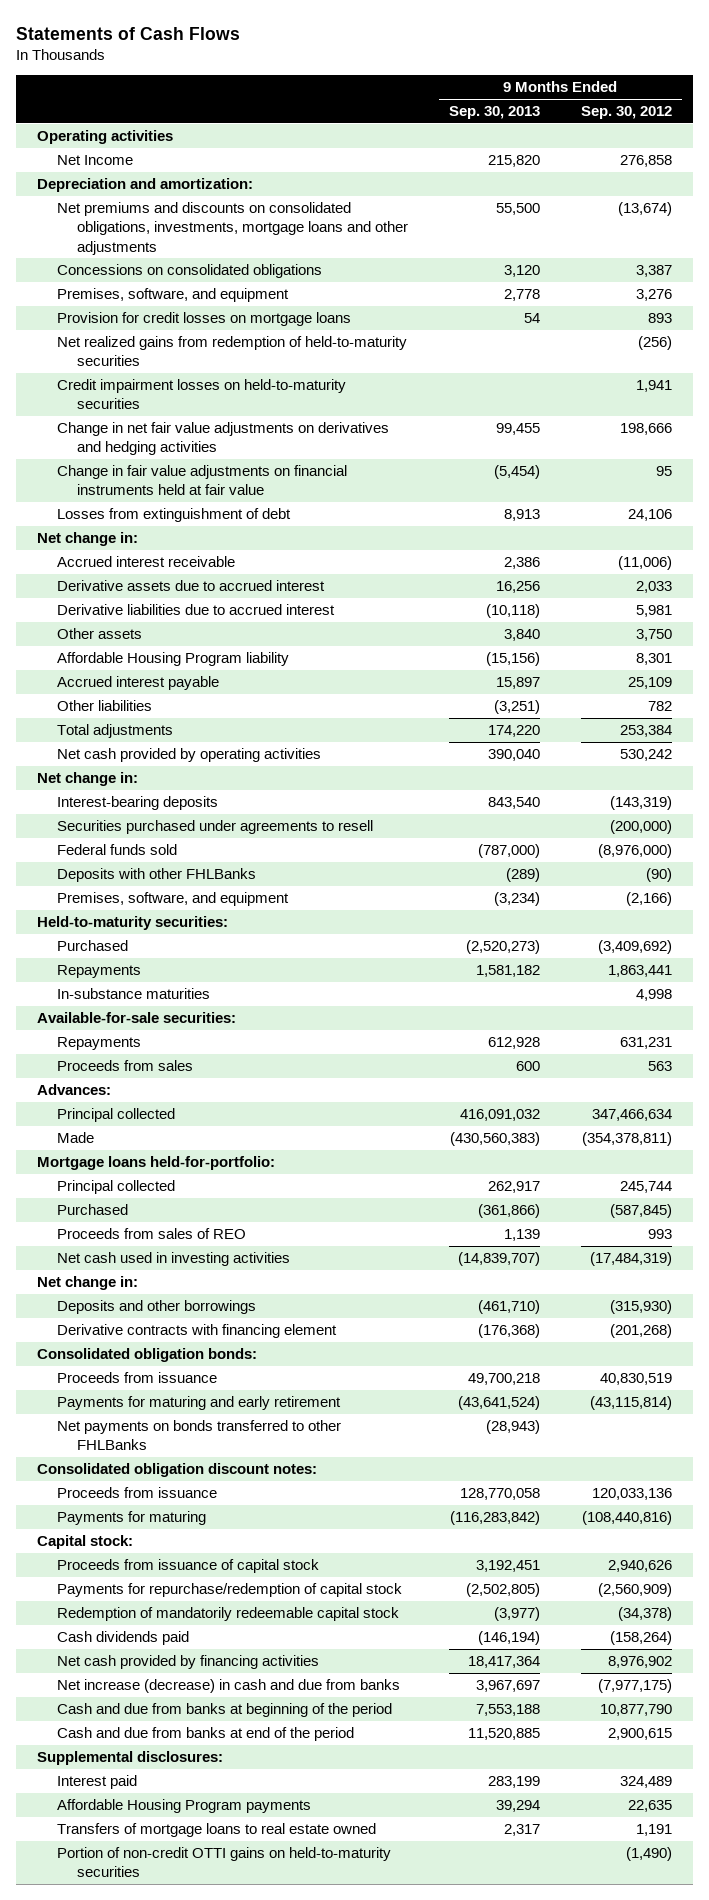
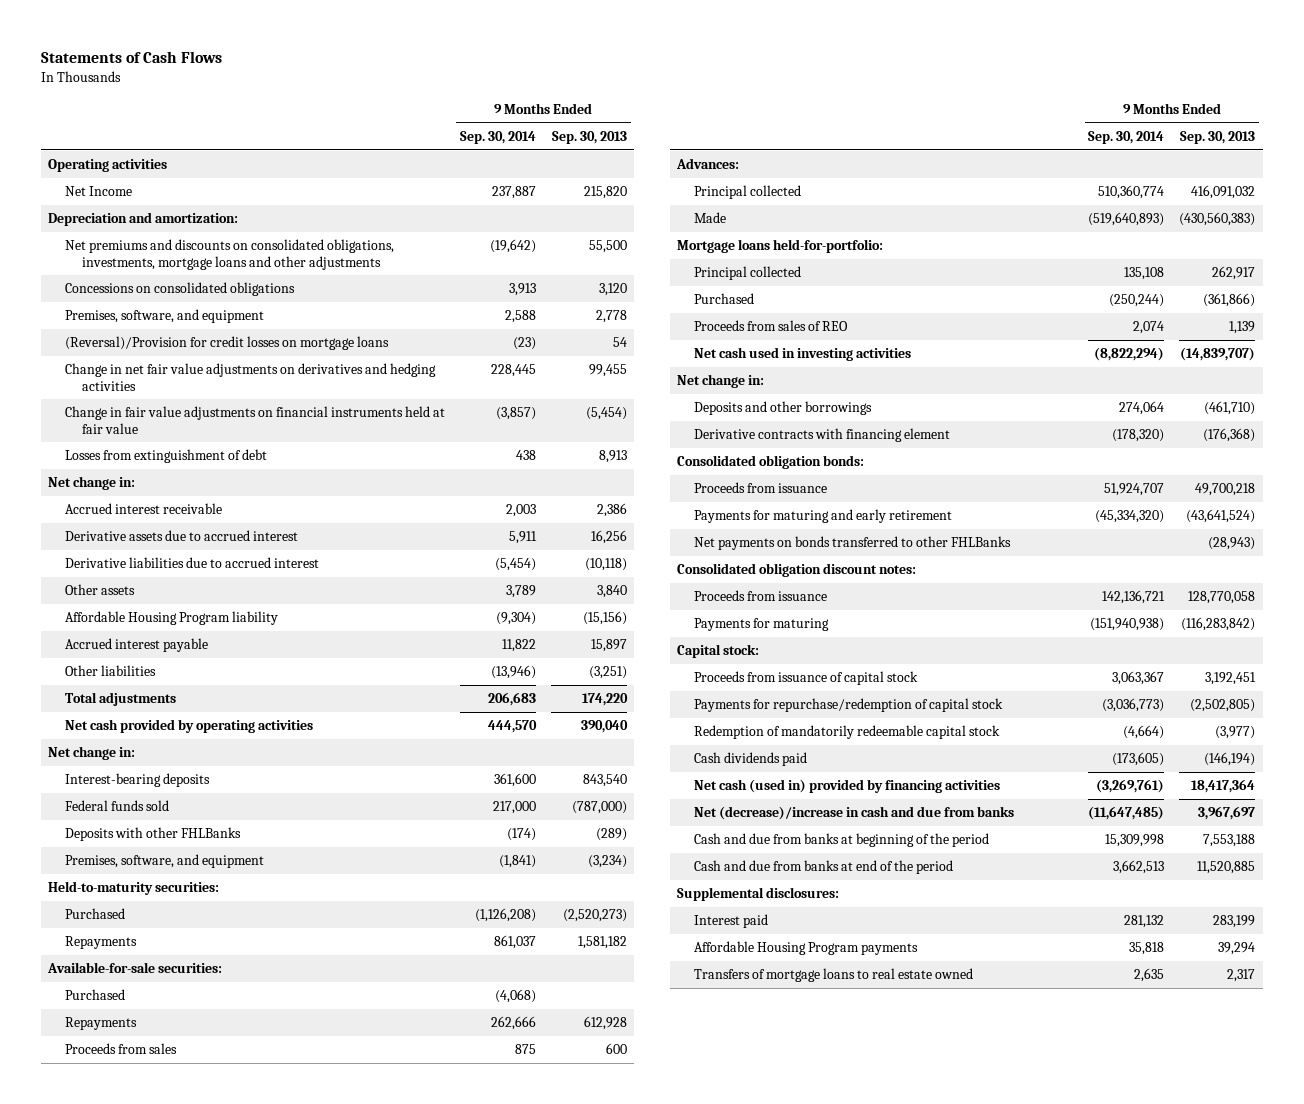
- | 9 Months Ended Sep. 30, 2013 | 9 Months Ended Sep. 30, 2012
+ | 9 Months Ended Sep. 30, 2014 | 9 Months Ended Sep. 30, 2013
- Provision for credit losses on mortgage loans | 54 | 893
- Net realized gains from redemption of held-to-maturity securities | | (256)
- Credit impairment losses on held-to-maturity securities | | 1,941
+ (Reversal)/Provision for credit losses on mortgage loans | (23) | 54
- Securities purchased under agreements to resell | | (200,000)
- In-substance maturities | | 4,998
+ Purchased | (4,068) |
- Net cash provided by financing activities | 18,417,364 | 8,976,902
- Net increase (decrease) in cash and due from banks | 3,967,697 | (7,977,175)
+ Net cash (used in) provided by financing activities | (3,269,761) | 18,417,364
+ Net (decrease)/increase in cash and due from banks | (11,647,485) | 3,967,697
- Portion of non-credit OTTI gains on held-to-maturity securities | | (1,490)

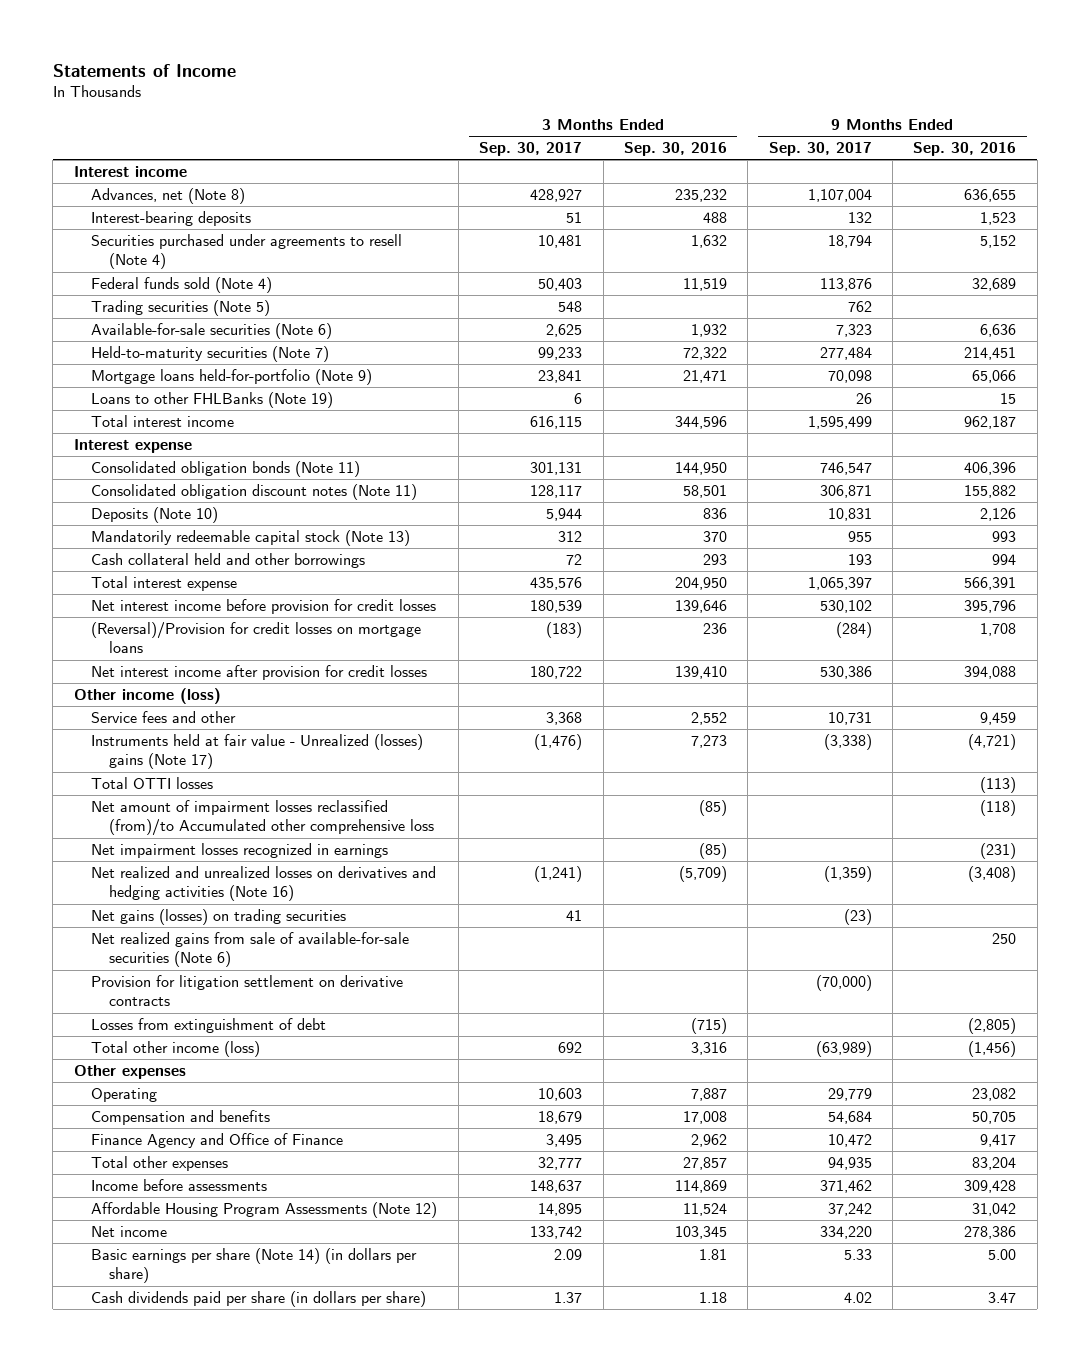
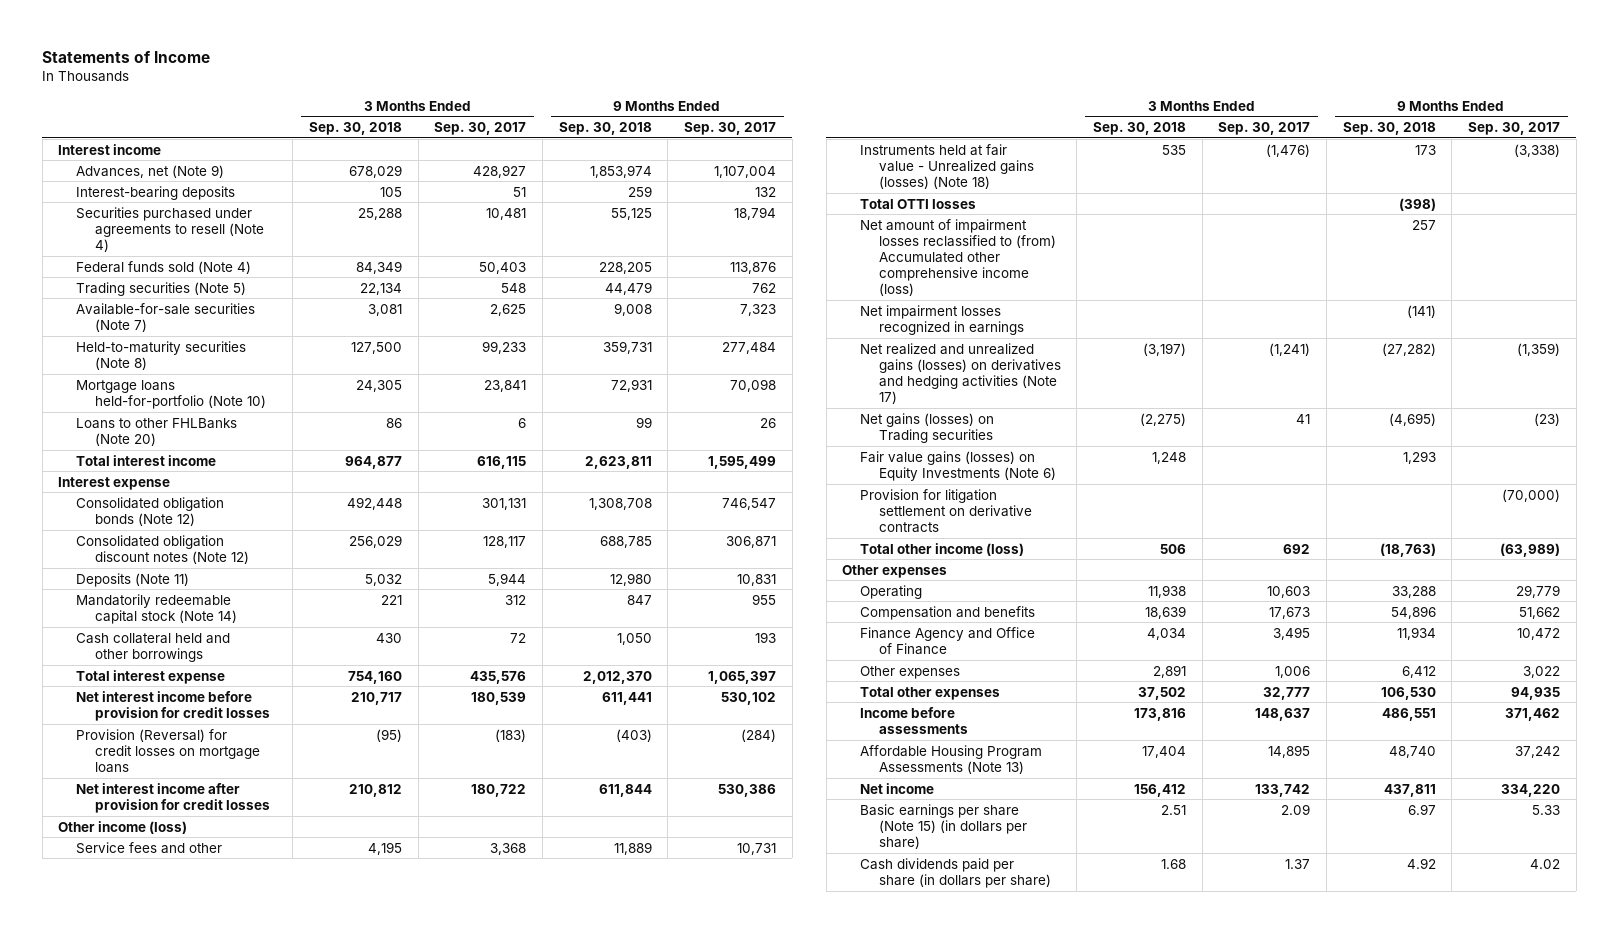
- | 3 Months Ended Sep. 30, 2017 | 3 Months Ended Sep. 30, 2016 | 9 Months Ended Sep. 30, 2017 | 9 Months Ended Sep. 30, 2016
+ | 3 Months Ended Sep. 30, 2018 | 3 Months Ended Sep. 30, 2017 | 9 Months Ended Sep. 30, 2018 | 9 Months Ended Sep. 30, 2017
- Advances, net (Note 8) | 428,927 | 235,232 | 1,107,004 | 636,655
+ Advances, net (Note 9) | 678,029 | 428,927 | 1,853,974 | 1,107,004
- Available-for-sale securities (Note 6) | 2,625 | 1,932 | 7,323 | 6,636
- Held-to-maturity securities (Note 7) | 99,233 | 72,322 | 277,484 | 214,451
- Mortgage loans held-for-portfolio (Note 9) | 23,841 | 21,471 | 70,098 | 65,066
- Loans to other FHLBanks (Note 19) | 6 | | 26 | 15
+ Available-for-sale securities (Note 7) | 3,081 | 2,625 | 9,008 | 7,323
+ Held-to-maturity securities (Note 8) | 127,500 | 99,233 | 359,731 | 277,484
+ Mortgage loans held-for-portfolio (Note 10) | 24,305 | 23,841 | 72,931 | 70,098
+ Loans to other FHLBanks (Note 20) | 86 | 6 | 99 | 26
- Consolidated obligation bonds (Note 11) | 301,131 | 144,950 | 746,547 | 406,396
- Consolidated obligation discount notes (Note 11) | 128,117 | 58,501 | 306,871 | 155,882
- Deposits (Note 10) | 5,944 | 836 | 10,831 | 2,126
- Mandatorily redeemable capital stock (Note 13) | 312 | 370 | 955 | 993
+ Consolidated obligation bonds (Note 12) | 492,448 | 301,131 | 1,308,708 | 746,547
+ Consolidated obligation discount notes (Note 12) | 256,029 | 128,117 | 688,785 | 306,871
+ Deposits (Note 11) | 5,032 | 5,944 | 12,980 | 10,831
+ Mandatorily redeemable capital stock (Note 14) | 221 | 312 | 847 | 955
- (Reversal)/Provision for credit losses on mortgage loans | (183) | 236 | (284) | 1,708
+ Provision (Reversal) for credit losses on mortgage loans | (95) | (183) | (403) | (284)
- Instruments held at fair value - Unrealized (losses) gains (Note 17) | (1,476) | 7,273 | (3,338) | (4,721)
+ Instruments held at fair value - Unrealized gains (losses) (Note 18) | 535 | (1,476) | 173 | (3,338)
- Net amount of impairment losses reclassified (from)/to Accumulated other comprehensive loss | | (85) | | (118)
+ Net amount of impairment losses reclassified to (from) Accumulated other comprehensive income (loss) | | | 257 |
- Net realized and unrealized losses on derivatives and hedging activities (Note 16) | (1,241) | (5,709) | (1,359) | (3,408)
- Net gains (losses) on trading securities | 41 | | (23) |
- Net realized gains from sale of available-for-sale securities (Note 6) | | | | 250
+ Net realized and unrealized gains (losses) on derivatives and hedging activities (Note 17) | (3,197) | (1,241) | (27,282) | (1,359)
+ Net gains (losses) on Trading securities | (2,275) | 41 | (4,695) | (23)
+ Fair value gains (losses) on Equity Investments (Note 6) | 1,248 | | 1,293 |
- Losses from extinguishment of debt | | (715) | | (2,805)
- Compensation and benefits | 18,679 | 17,008 | 54,684 | 50,705
+ Compensation and benefits | 18,639 | 17,673 | 54,896 | 51,662
+ Other expenses | 2,891 | 1,006 | 6,412 | 3,022
- Affordable Housing Program Assessments (Note 12) | 14,895 | 11,524 | 37,242 | 31,042
+ Affordable Housing Program Assessments (Note 13) | 17,404 | 14,895 | 48,740 | 37,242
- Basic earnings per share (Note 14) (in dollars per share) | 2.09 | 1.81 | 5.33 | 5.00
+ Basic earnings per share (Note 15) (in dollars per share) | 2.51 | 2.09 | 6.97 | 5.33

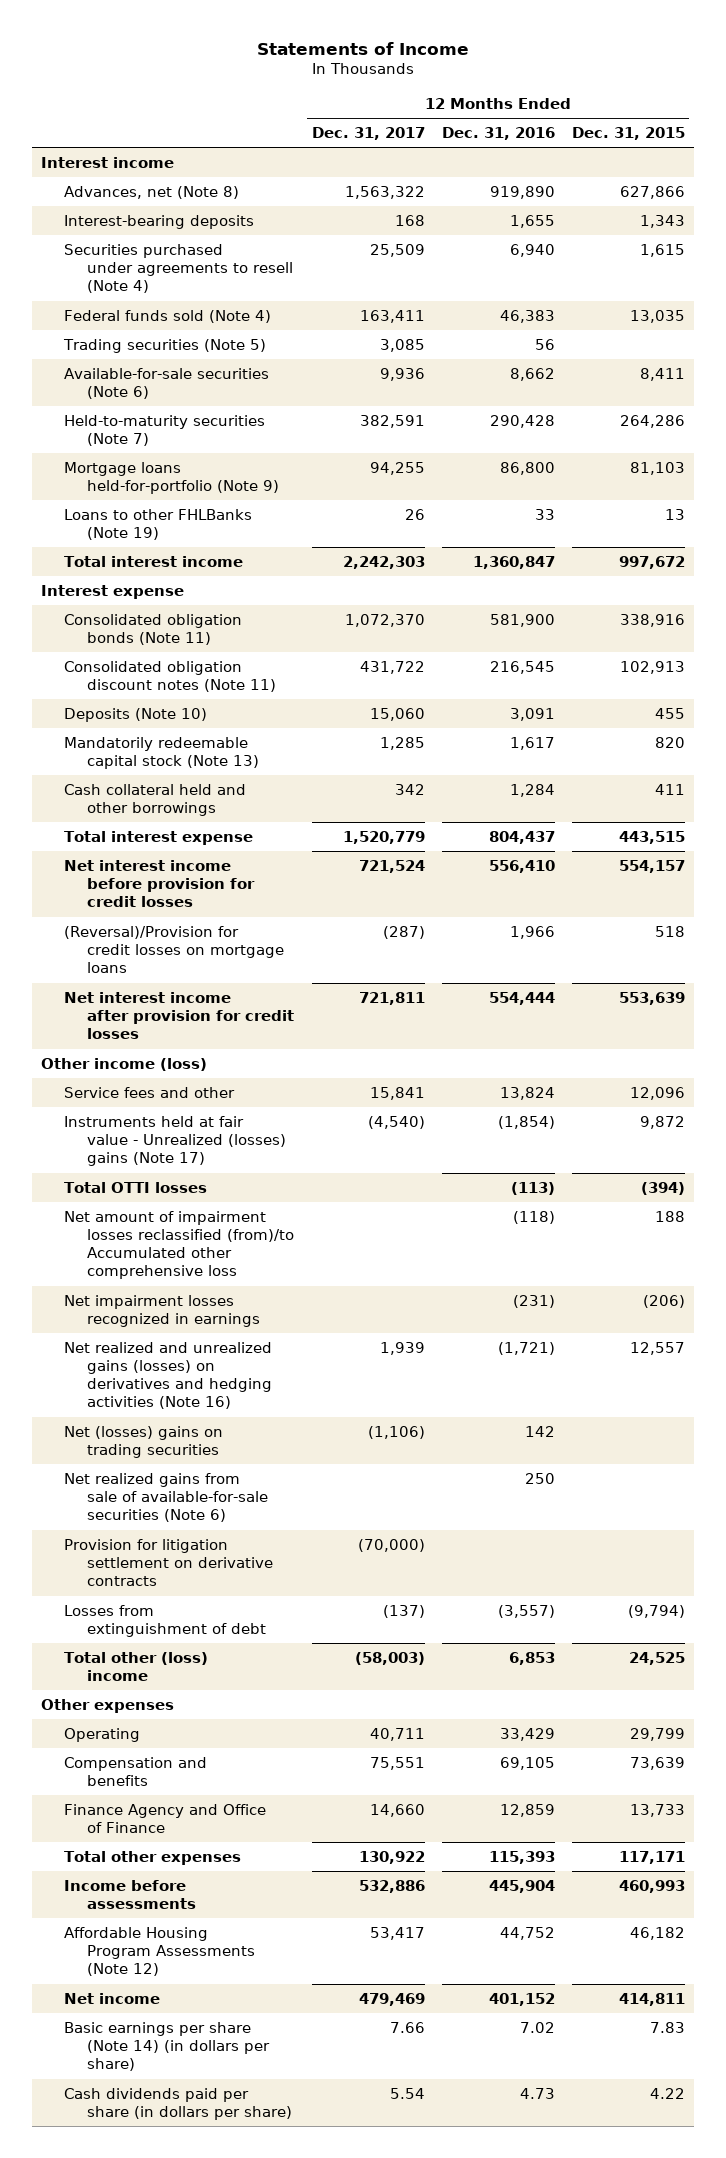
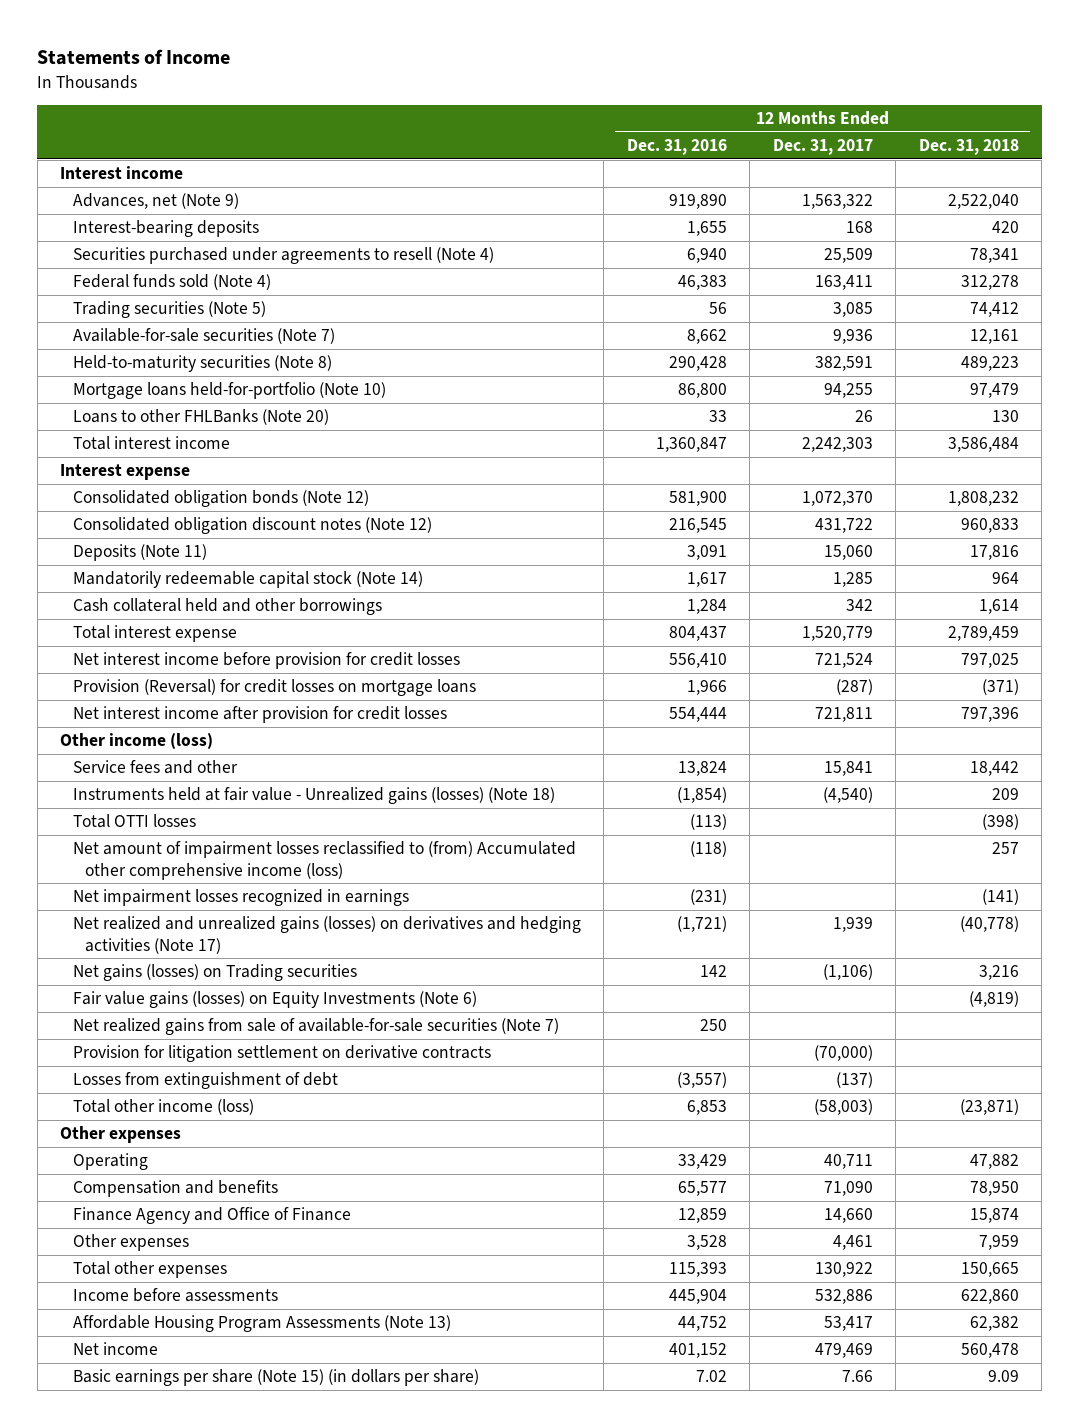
- | 12 Months Ended Dec. 31, 2017 | 12 Months Ended Dec. 31, 2016 | 12 Months Ended Dec. 31, 2015
+ | 12 Months Ended Dec. 31, 2016 | 12 Months Ended Dec. 31, 2017 | 12 Months Ended Dec. 31, 2018
- Advances, net (Note 8) | 1,563,322 | 919,890 | 627,866
+ Advances, net (Note 9) | 919,890 | 1,563,322 | 2,522,040
- Available-for-sale securities (Note 6) | 9,936 | 8,662 | 8,411
- Held-to-maturity securities (Note 7) | 382,591 | 290,428 | 264,286
- Mortgage loans held-for-portfolio (Note 9) | 94,255 | 86,800 | 81,103
- Loans to other FHLBanks (Note 19) | 26 | 33 | 13
+ Available-for-sale securities (Note 7) | 8,662 | 9,936 | 12,161
+ Held-to-maturity securities (Note 8) | 290,428 | 382,591 | 489,223
+ Mortgage loans held-for-portfolio (Note 10) | 86,800 | 94,255 | 97,479
+ Loans to other FHLBanks (Note 20) | 33 | 26 | 130
- Consolidated obligation bonds (Note 11) | 1,072,370 | 581,900 | 338,916
- Consolidated obligation discount notes (Note 11) | 431,722 | 216,545 | 102,913
- Deposits (Note 10) | 15,060 | 3,091 | 455
- Mandatorily redeemable capital stock (Note 13) | 1,285 | 1,617 | 820
+ Consolidated obligation bonds (Note 12) | 581,900 | 1,072,370 | 1,808,232
+ Consolidated obligation discount notes (Note 12) | 216,545 | 431,722 | 960,833
+ Deposits (Note 11) | 3,091 | 15,060 | 17,816
+ Mandatorily redeemable capital stock (Note 14) | 1,617 | 1,285 | 964
- (Reversal)/Provision for credit losses on mortgage loans | (287) | 1,966 | 518
+ Provision (Reversal) for credit losses on mortgage loans | 1,966 | (287) | (371)
- Instruments held at fair value - Unrealized (losses) gains (Note 17) | (4,540) | (1,854) | 9,872
+ Instruments held at fair value - Unrealized gains (losses) (Note 18) | (1,854) | (4,540) | 209
- Net amount of impairment losses reclassified (from)/to Accumulated other comprehensive loss | | (118) | 188
+ Net amount of impairment losses reclassified to (from) Accumulated other comprehensive income (loss) | (118) | | 257
- Net realized and unrealized gains (losses) on derivatives and hedging activities (Note 16) | 1,939 | (1,721) | 12,557
- Net (losses) gains on trading securities | (1,106) | 142 |
- Net realized gains from sale of available-for-sale securities (Note 6) | | 250 |
+ Net realized and unrealized gains (losses) on derivatives and hedging activities (Note 17) | (1,721) | 1,939 | (40,778)
+ Net gains (losses) on Trading securities | 142 | (1,106) | 3,216
+ Fair value gains (losses) on Equity Investments (Note 6) | | | (4,819)
+ Net realized gains from sale of available-for-sale securities (Note 7) | 250 | |
- Total other (loss) income | (58,003) | 6,853 | 24,525
+ Total other income (loss) | 6,853 | (58,003) | (23,871)
- Compensation and benefits | 75,551 | 69,105 | 73,639
+ Compensation and benefits | 65,577 | 71,090 | 78,950
+ Other expenses | 3,528 | 4,461 | 7,959
- Affordable Housing Program Assessments (Note 12) | 53,417 | 44,752 | 46,182
+ Affordable Housing Program Assessments (Note 13) | 44,752 | 53,417 | 62,382
- Basic earnings per share (Note 14) (in dollars per share) | 7.66 | 7.02 | 7.83
- Cash dividends paid per share (in dollars per share) | 5.54 | 4.73 | 4.22
+ Basic earnings per share (Note 15) (in dollars per share) | 7.02 | 7.66 | 9.09

